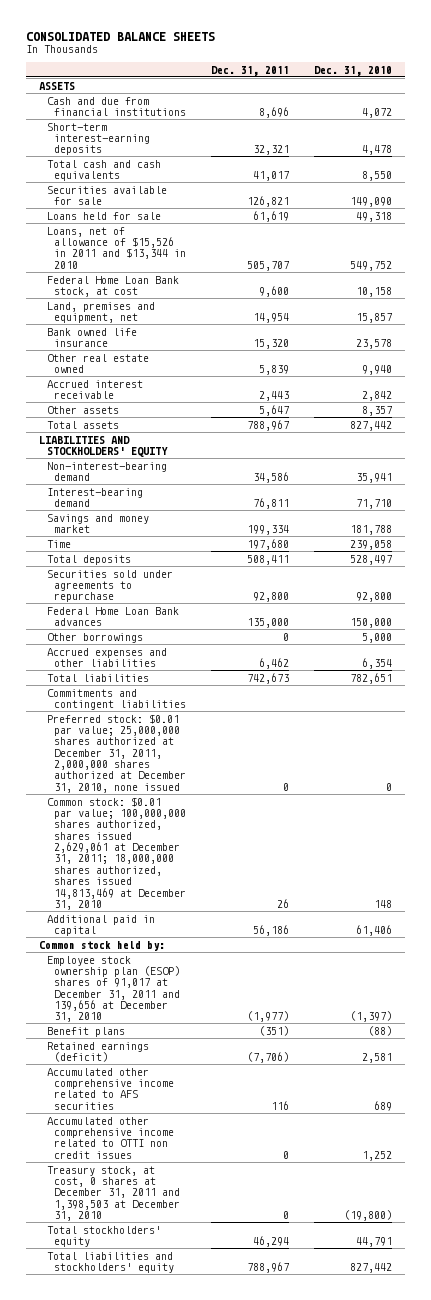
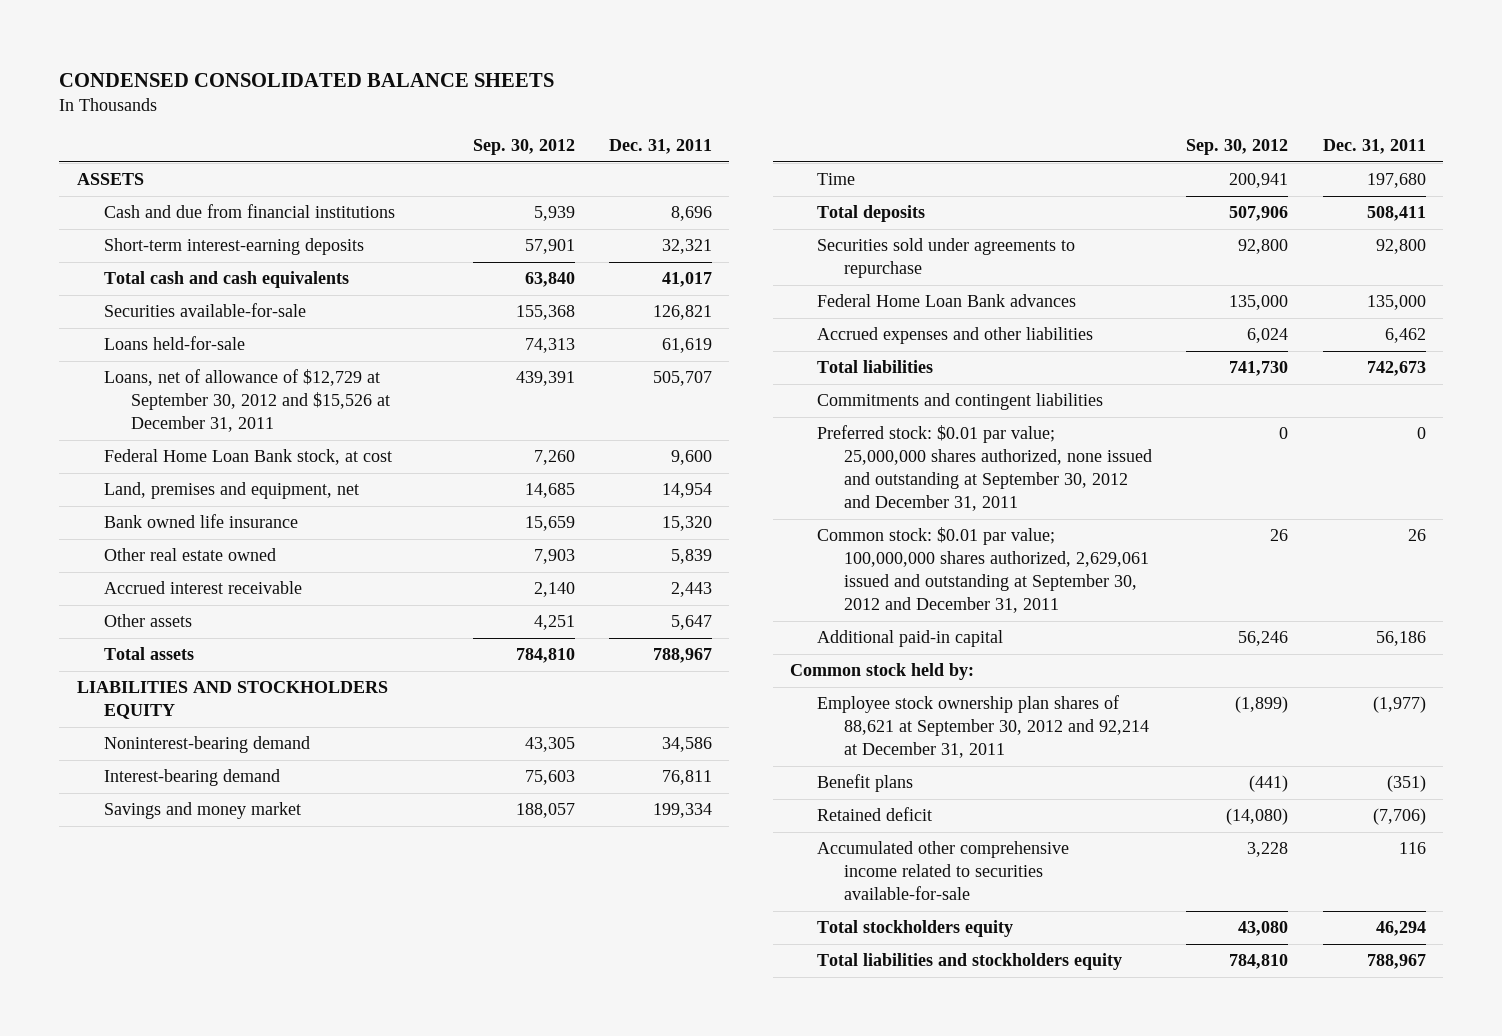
- CONSOLIDATED BALANCE SHEETS
+ CONDENSED CONSOLIDATED BALANCE SHEETS
- | Dec. 31, 2011 | Dec. 31, 2010
+ | Sep. 30, 2012 | Dec. 31, 2011
- Securities available for sale | 126,821 | 149,090
- Loans held for sale | 61,619 | 49,318
- Loans, net of allowance of $15,526 in 2011 and $13,344 in 2010 | 505,707 | 549,752
+ Securities available-for-sale | 155,368 | 126,821
+ Loans held-for-sale | 74,313 | 61,619
+ Loans, net of allowance of $12,729 at September 30, 2012 and $15,526 at December 31, 2011 | 439,391 | 505,707
- LIABILITIES AND STOCKHOLDERS' EQUITY
- Non-interest-bearing demand | 34,586 | 35,941
+ LIABILITIES AND STOCKHOLDERS EQUITY
+ Noninterest-bearing demand | 43,305 | 34,586
- Other borrowings | 0 | 5,000
- Preferred stock: $0.01 par value; 25,000,000 shares authorized at December 31, 2011, 2,000,000 shares authorized at December 31, 2010, none issued | 0 | 0
- Common stock: $0.01 par value; 100,000,000 shares authorized, shares issued 2,629,061 at December 31, 2011; 18,000,000 shares authorized, shares issued 14,813,469 at December 31, 2010 | 26 | 148
- Additional paid in capital | 56,186 | 61,406
+ Preferred stock: $0.01 par value; 25,000,000 shares authorized, none issued and outstanding at September 30, 2012 and December 31, 2011 | 0 | 0
+ Common stock: $0.01 par value; 100,000,000 shares authorized, 2,629,061 issued and outstanding at September 30, 2012 and December 31, 2011 | 26 | 26
+ Additional paid-in capital | 56,246 | 56,186
- Employee stock ownership plan (ESOP) shares of 91,017 at December 31, 2011 and 139,656 at December 31, 2010 | (1,977) | (1,397)
+ Employee stock ownership plan shares of 88,621 at September 30, 2012 and 92,214 at December 31, 2011 | (1,899) | (1,977)
- Retained earnings (deficit) | (7,706) | 2,581
- Accumulated other comprehensive income related to AFS securities | 116 | 689
- Accumulated other comprehensive income related to OTTI non credit issues | 0 | 1,252
- Treasury stock, at cost, 0 shares at December 31, 2011 and 1,398,503 at December 31, 2010 | 0 | (19,800)
- Total stockholders' equity | 46,294 | 44,791
- Total liabilities and stockholders' equity | 788,967 | 827,442
+ Retained deficit | (14,080) | (7,706)
+ Accumulated other comprehensive income related to securities available-for-sale | 3,228 | 116
+ Total stockholders equity | 43,080 | 46,294
+ Total liabilities and stockholders equity | 784,810 | 788,967

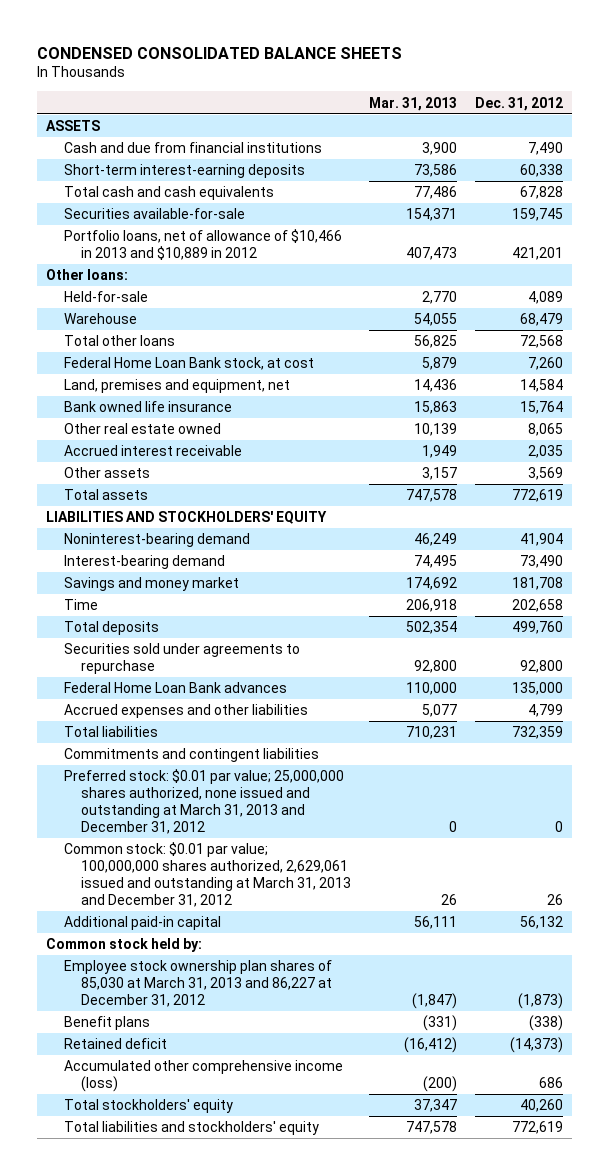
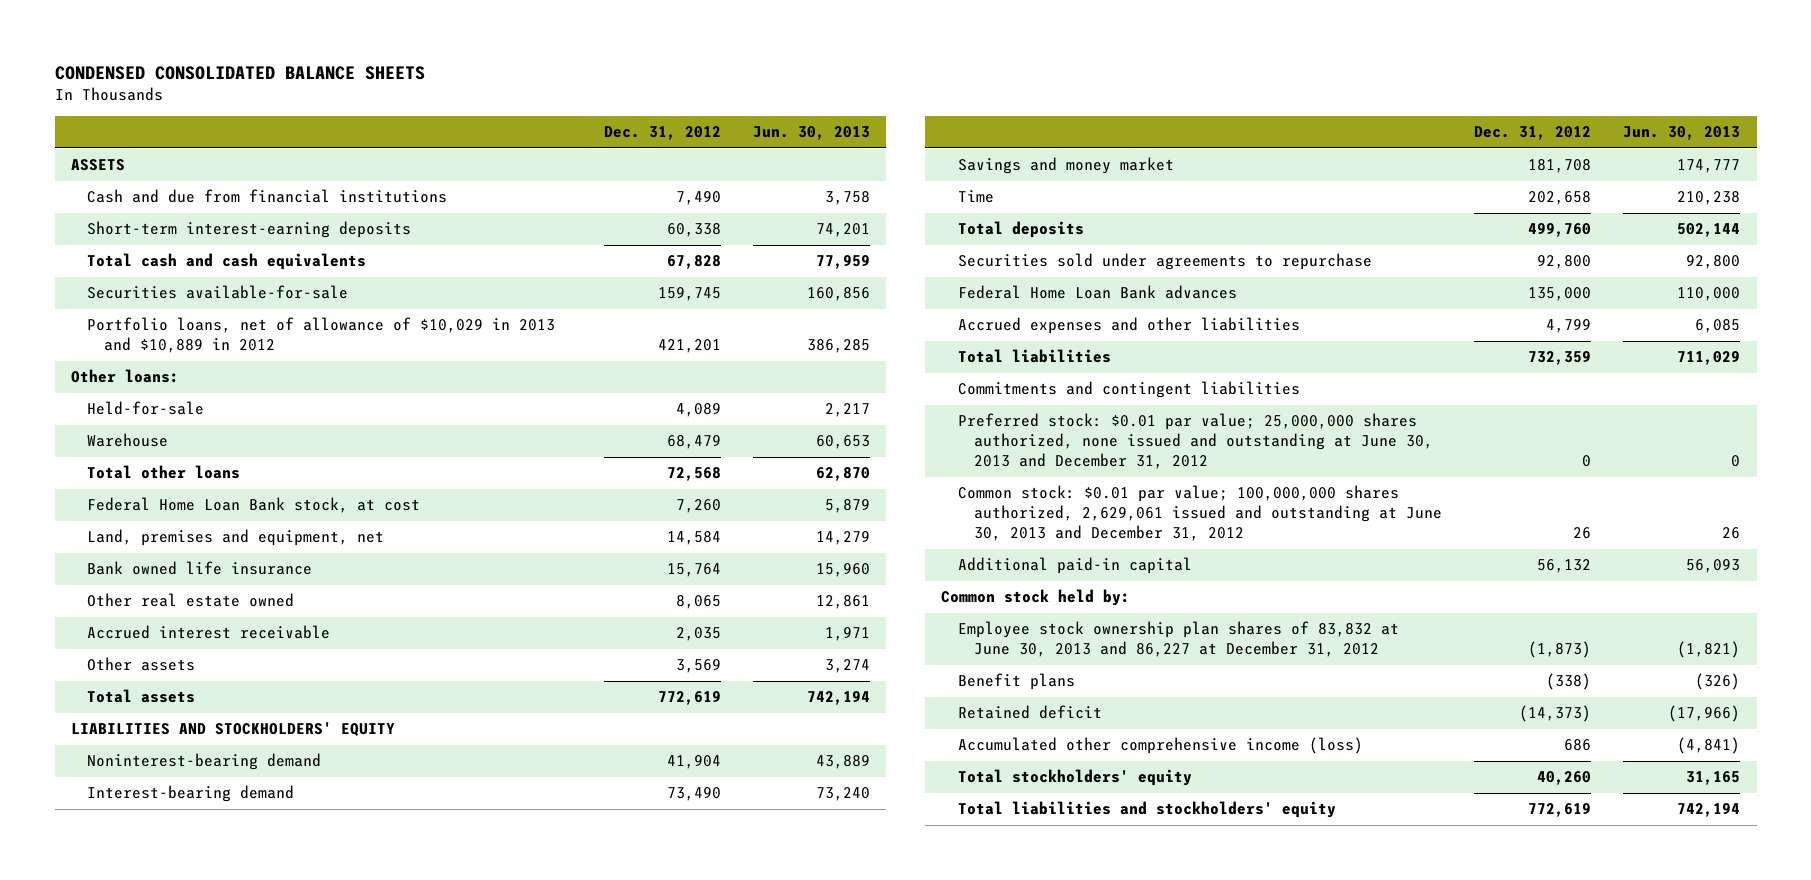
- | Mar. 31, 2013 | Dec. 31, 2012
+ | Dec. 31, 2012 | Jun. 30, 2013
- Portfolio loans, net of allowance of $10,466 in 2013 and $10,889 in 2012 | 407,473 | 421,201
+ Portfolio loans, net of allowance of $10,029 in 2013 and $10,889 in 2012 | 421,201 | 386,285
- Preferred stock: $0.01 par value; 25,000,000 shares authorized, none issued and outstanding at March 31, 2013 and December 31, 2012 | 0 | 0
- Common stock: $0.01 par value; 100,000,000 shares authorized, 2,629,061 issued and outstanding at March 31, 2013 and December 31, 2012 | 26 | 26
+ Preferred stock: $0.01 par value; 25,000,000 shares authorized, none issued and outstanding at June 30, 2013 and December 31, 2012 | 0 | 0
+ Common stock: $0.01 par value; 100,000,000 shares authorized, 2,629,061 issued and outstanding at June 30, 2013 and December 31, 2012 | 26 | 26
- Employee stock ownership plan shares of 85,030 at March 31, 2013 and 86,227 at December 31, 2012 | (1,847) | (1,873)
+ Employee stock ownership plan shares of 83,832 at June 30, 2013 and 86,227 at December 31, 2012 | (1,873) | (1,821)

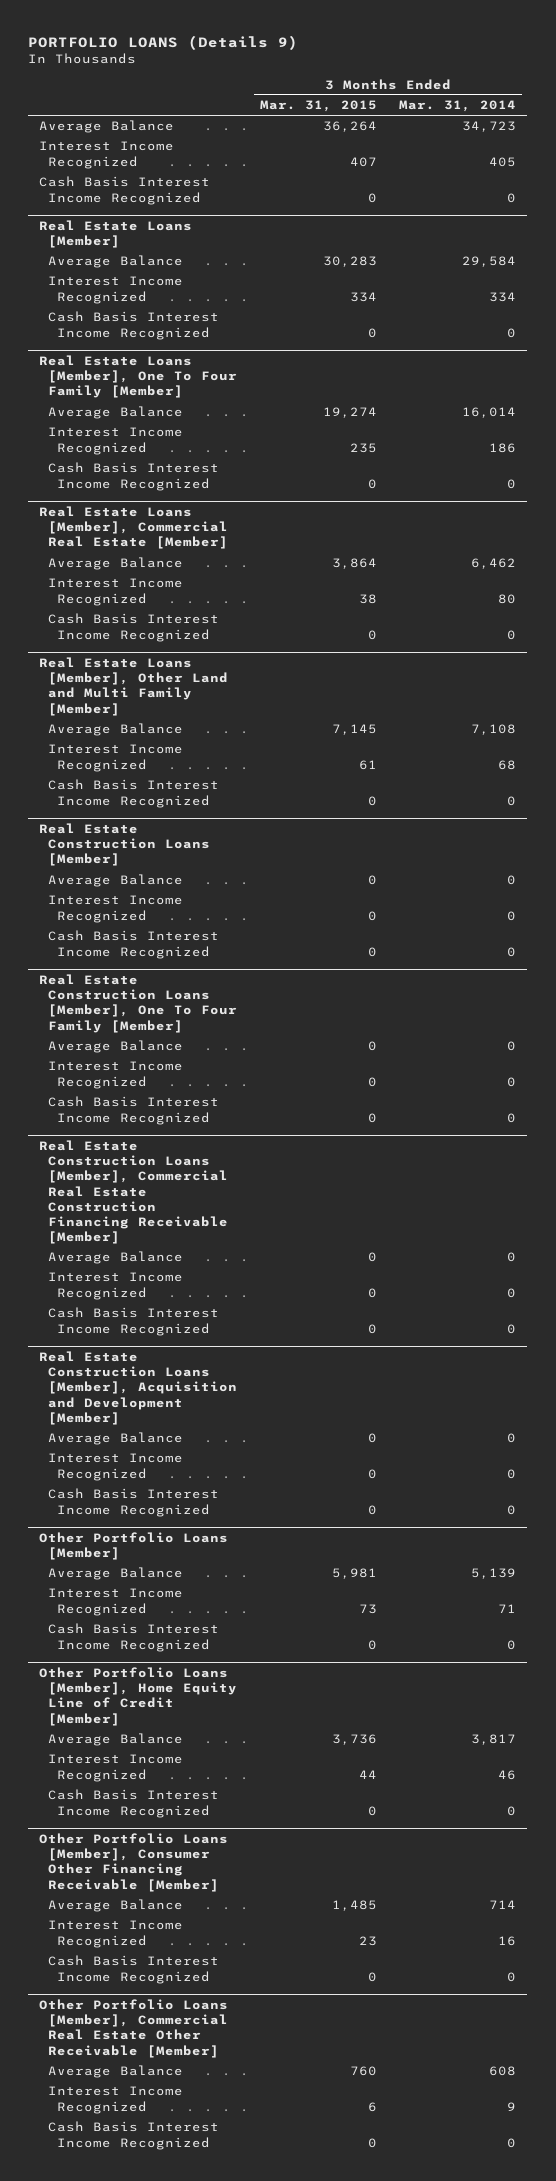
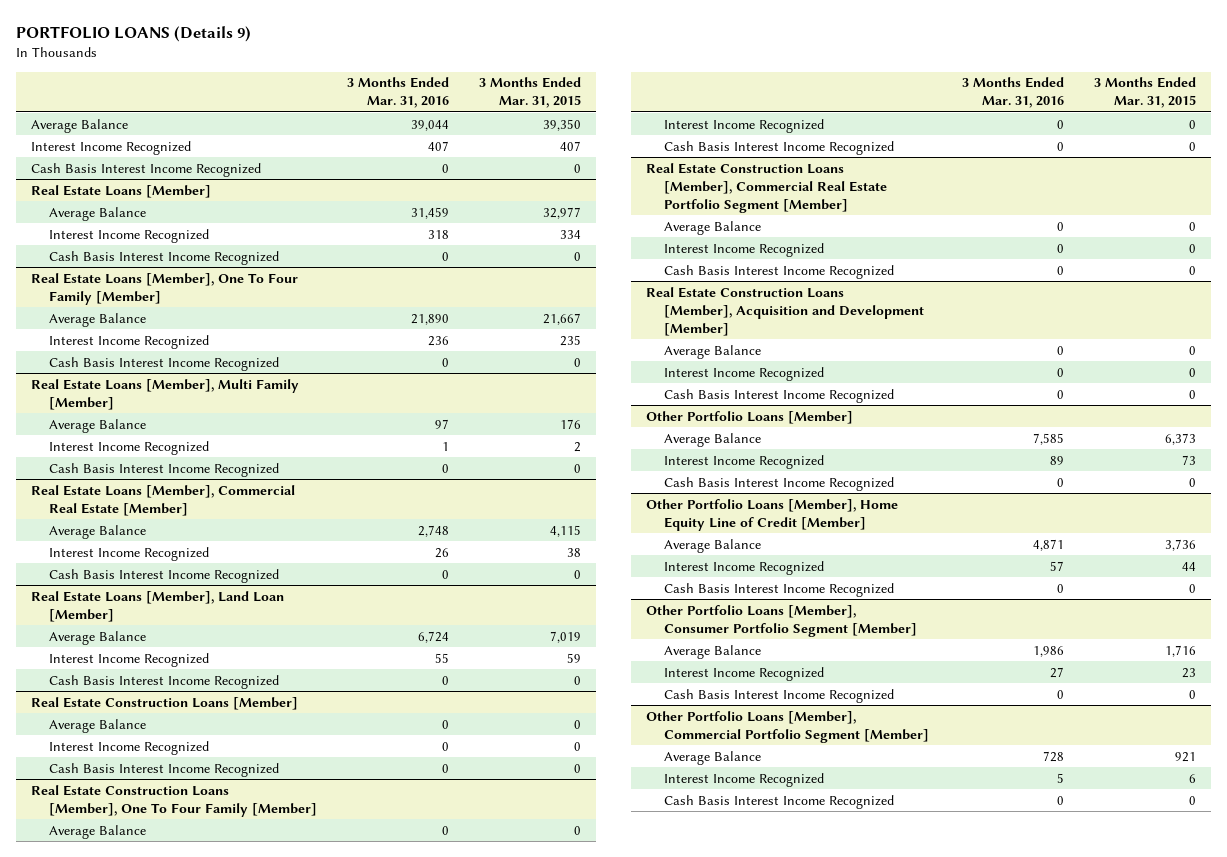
- | 3 Months Ended Mar. 31, 2015 | 3 Months Ended Mar. 31, 2014
+ | 3 Months Ended Mar. 31, 2016 | 3 Months Ended Mar. 31, 2015
- Average Balance | 36,264 | 34,723
+ Average Balance | 39,044 | 39,350
@ Real Estate Loans [Member]
- Average Balance | 30,283 | 29,584
+ Average Balance | 31,459 | 32,977
@ Real Estate Loans [Member], One To Four Family [Member]
- Average Balance | 19,274 | 16,014
+ Average Balance | 21,890 | 21,667
+ Real Estate Loans [Member], Multi Family [Member]
+ Average Balance | 97 | 176
+ Interest Income Recognized | 1 | 2
+ Cash Basis Interest Income Recognized | 0 | 0
@ Real Estate Loans [Member], Commercial Real Estate [Member]
- Average Balance | 3,864 | 6,462
+ Average Balance | 2,748 | 4,115
- Real Estate Loans [Member], Other Land and Multi Family [Member]
- Average Balance | 7,145 | 7,108
- Interest Income Recognized | 61 | 68
+ Real Estate Loans [Member], Land Loan [Member]
+ Average Balance | 6,724 | 7,019
+ Interest Income Recognized | 55 | 59
- Real Estate Construction Loans [Member], Commercial Real Estate Construction Financing Receivable [Member]
+ Real Estate Construction Loans [Member], Commercial Real Estate Portfolio Segment [Member]
@ Other Portfolio Loans [Member]
- Average Balance | 5,981 | 5,139
+ Average Balance | 7,585 | 6,373
- Other Portfolio Loans [Member], Consumer Other Financing Receivable [Member]
- Average Balance | 1,485 | 714
+ Other Portfolio Loans [Member], Consumer Portfolio Segment [Member]
+ Average Balance | 1,986 | 1,716
- Other Portfolio Loans [Member], Commercial Real Estate Other Receivable [Member]
- Average Balance | 760 | 608
+ Other Portfolio Loans [Member], Commercial Portfolio Segment [Member]
+ Average Balance | 728 | 921

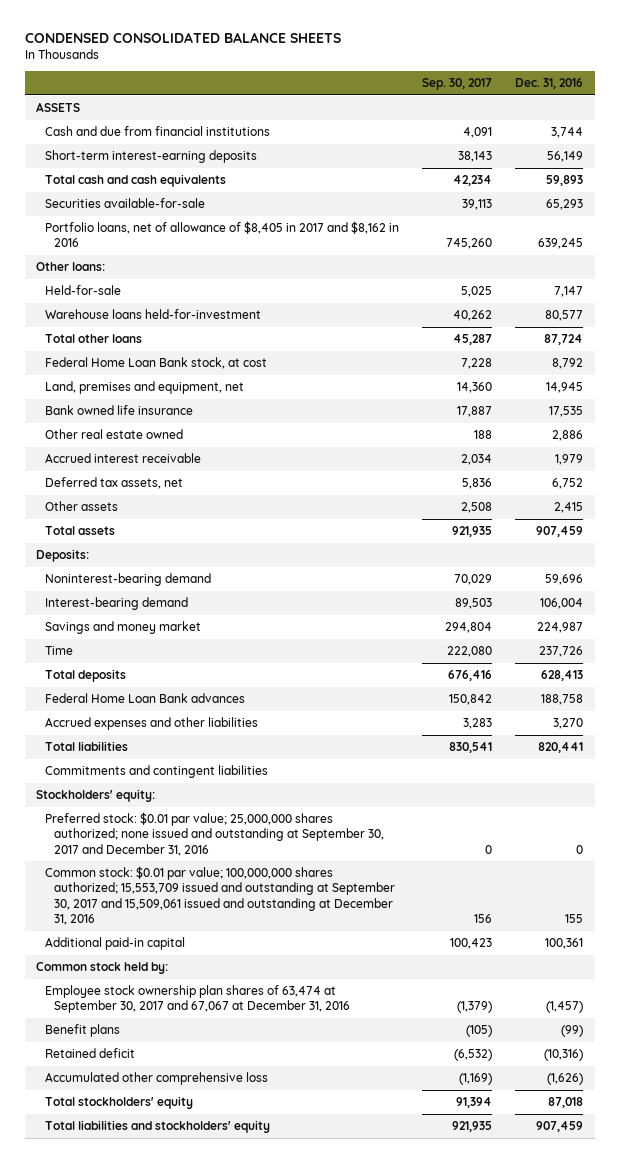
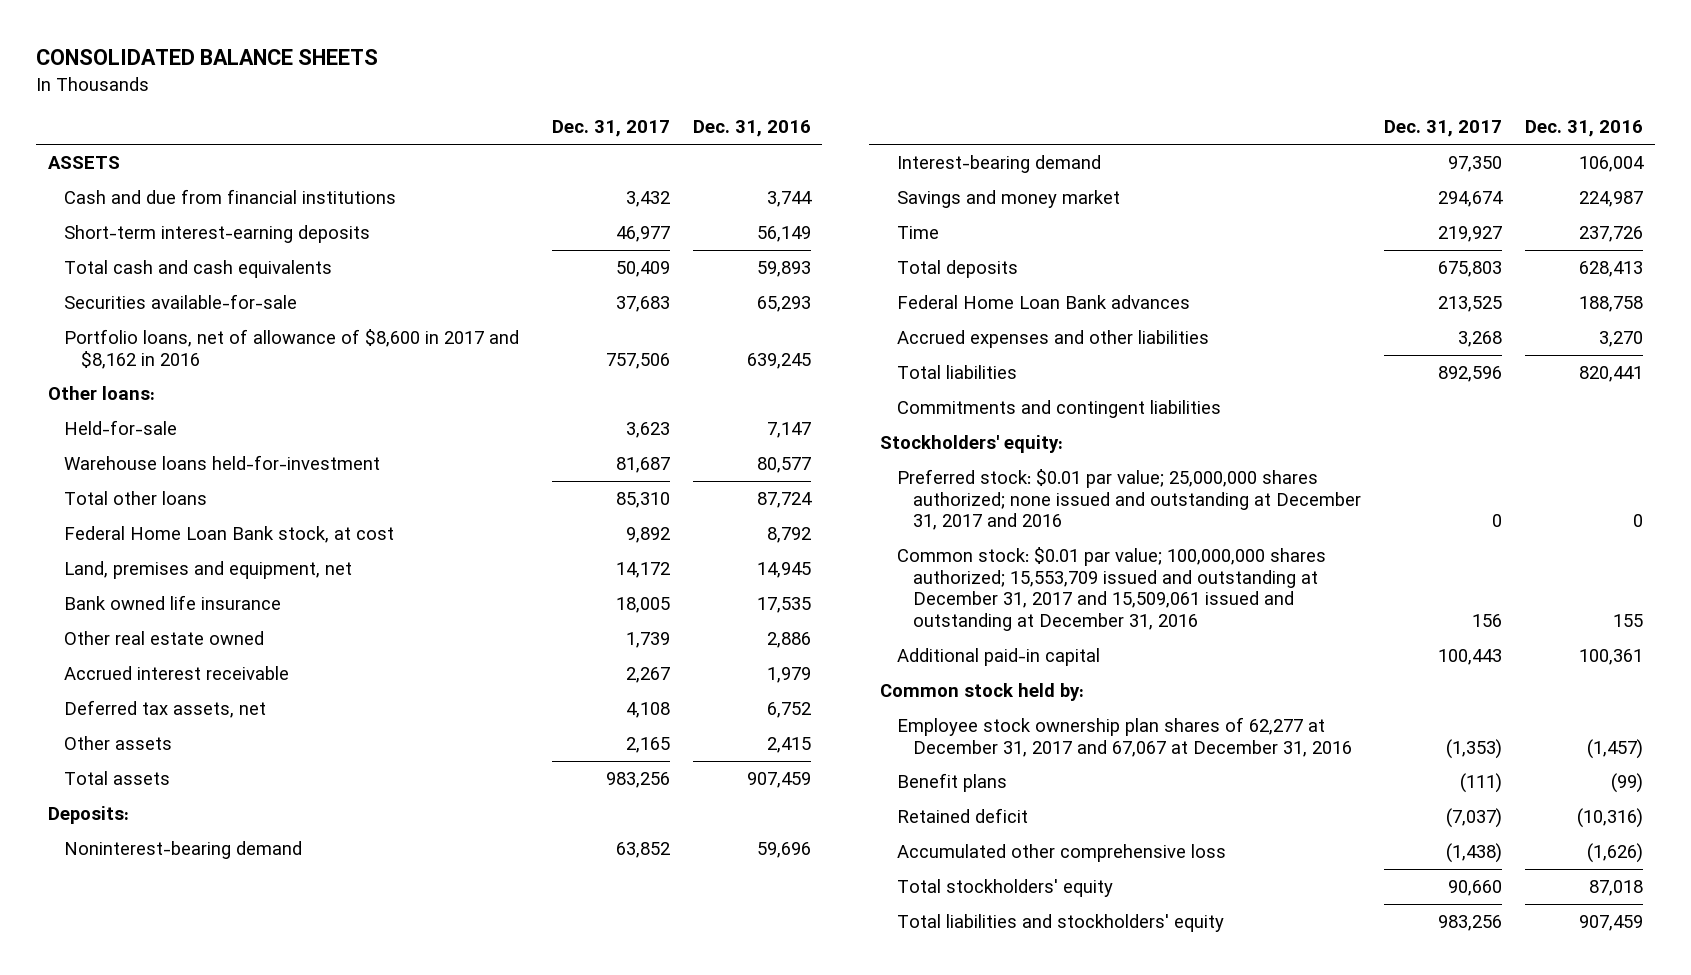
- CONDENSED CONSOLIDATED BALANCE SHEETS
+ CONSOLIDATED BALANCE SHEETS
- | Sep. 30, 2017 | Dec. 31, 2016
+ | Dec. 31, 2017 | Dec. 31, 2016
- Portfolio loans, net of allowance of $8,405 in 2017 and $8,162 in 2016 | 745,260 | 639,245
+ Portfolio loans, net of allowance of $8,600 in 2017 and $8,162 in 2016 | 757,506 | 639,245
- Preferred stock: $0.01 par value; 25,000,000 shares authorized; none issued and outstanding at September 30, 2017 and December 31, 2016 | 0 | 0
- Common stock: $0.01 par value; 100,000,000 shares authorized; 15,553,709 issued and outstanding at September 30, 2017 and 15,509,061 issued and outstanding at December 31, 2016 | 156 | 155
+ Preferred stock: $0.01 par value; 25,000,000 shares authorized; none issued and outstanding at December 31, 2017 and 2016 | 0 | 0
+ Common stock: $0.01 par value; 100,000,000 shares authorized; 15,553,709 issued and outstanding at December 31, 2017 and 15,509,061 issued and outstanding at December 31, 2016 | 156 | 155
- Employee stock ownership plan shares of 63,474 at September 30, 2017 and 67,067 at December 31, 2016 | (1,379) | (1,457)
+ Employee stock ownership plan shares of 62,277 at December 31, 2017 and 67,067 at December 31, 2016 | (1,353) | (1,457)

